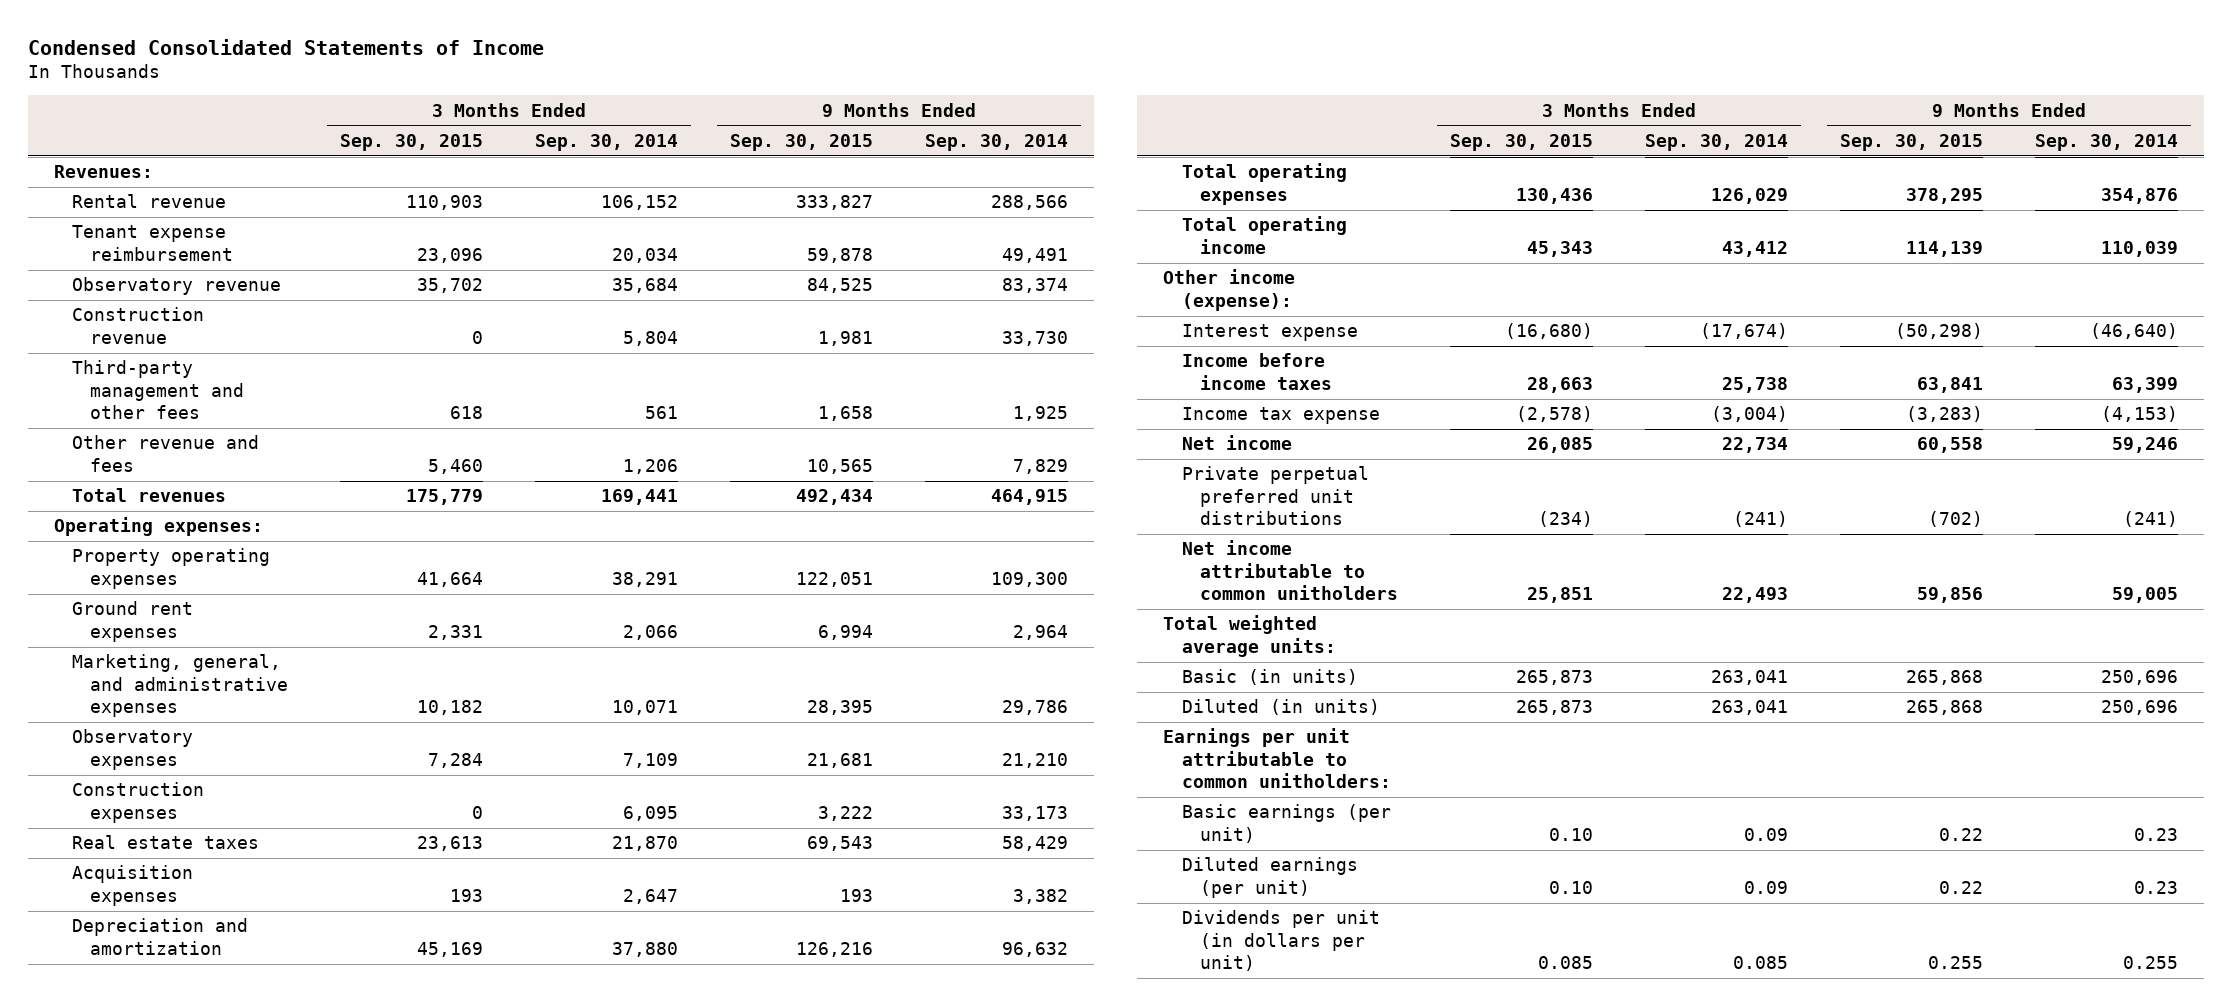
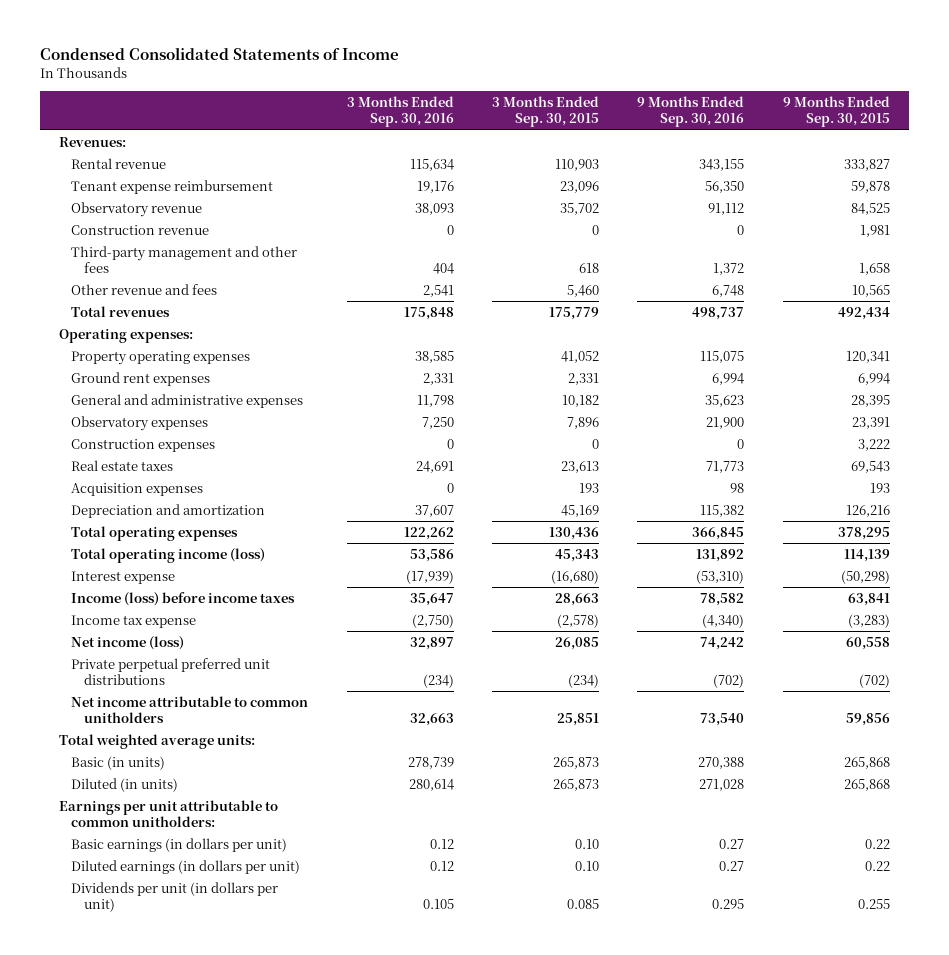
- | 3 Months Ended Sep. 30, 2015 | 3 Months Ended Sep. 30, 2014 | 9 Months Ended Sep. 30, 2015 | 9 Months Ended Sep. 30, 2014
+ | 3 Months Ended Sep. 30, 2016 | 3 Months Ended Sep. 30, 2015 | 9 Months Ended Sep. 30, 2016 | 9 Months Ended Sep. 30, 2015
- Property operating expenses | 41,664 | 38,291 | 122,051 | 109,300
+ Property operating expenses | 38,585 | 41,052 | 115,075 | 120,341
- Marketing, general, and administrative expenses | 10,182 | 10,071 | 28,395 | 29,786
- Observatory expenses | 7,284 | 7,109 | 21,681 | 21,210
+ General and administrative expenses | 11,798 | 10,182 | 35,623 | 28,395
+ Observatory expenses | 7,250 | 7,896 | 21,900 | 23,391
- Total operating income | 45,343 | 43,412 | 114,139 | 110,039
- Other income (expense):
+ Total operating income (loss) | 53,586 | 45,343 | 131,892 | 114,139
- Income before income taxes | 28,663 | 25,738 | 63,841 | 63,399
+ Income (loss) before income taxes | 35,647 | 28,663 | 78,582 | 63,841
- Net income | 26,085 | 22,734 | 60,558 | 59,246
+ Net income (loss) | 32,897 | 26,085 | 74,242 | 60,558
- Basic earnings (per unit) | 0.10 | 0.09 | 0.22 | 0.23
- Diluted earnings (per unit) | 0.10 | 0.09 | 0.22 | 0.23
+ Basic earnings (in dollars per unit) | 0.12 | 0.10 | 0.27 | 0.22
+ Diluted earnings (in dollars per unit) | 0.12 | 0.10 | 0.27 | 0.22

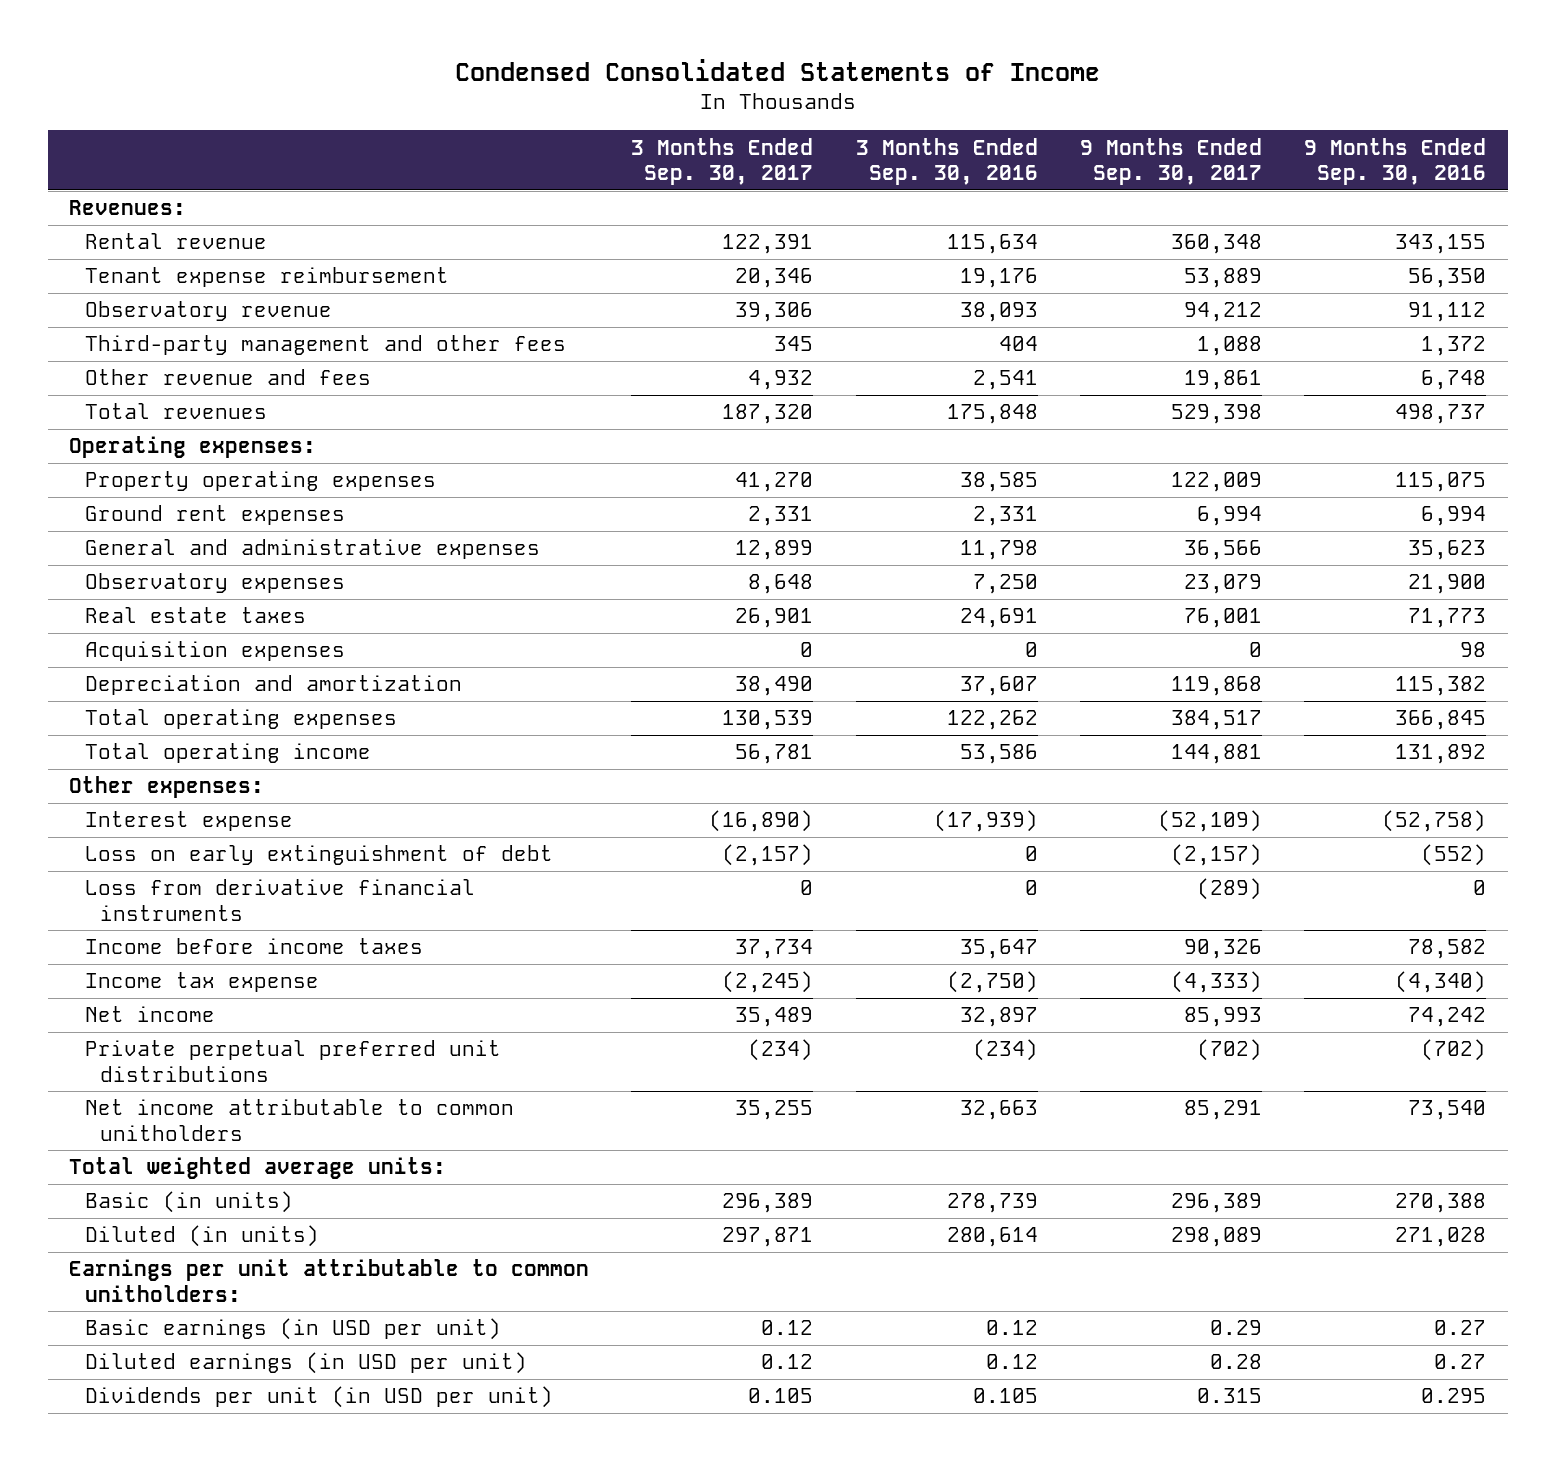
- | 3 Months Ended Sep. 30, 2016 | 3 Months Ended Sep. 30, 2015 | 9 Months Ended Sep. 30, 2016 | 9 Months Ended Sep. 30, 2015
+ | 3 Months Ended Sep. 30, 2017 | 3 Months Ended Sep. 30, 2016 | 9 Months Ended Sep. 30, 2017 | 9 Months Ended Sep. 30, 2016
- Construction revenue | 0 | 0 | 0 | 1,981
- Construction expenses | 0 | 0 | 0 | 3,222
- Total operating income (loss) | 53,586 | 45,343 | 131,892 | 114,139
- Interest expense | (17,939) | (16,680) | (53,310) | (50,298)
- Income (loss) before income taxes | 35,647 | 28,663 | 78,582 | 63,841
+ Total operating income | 56,781 | 53,586 | 144,881 | 131,892
+ Other expenses:
+ Interest expense | (16,890) | (17,939) | (52,109) | (52,758)
+ Loss on early extinguishment of debt | (2,157) | 0 | (2,157) | (552)
+ Loss from derivative financial instruments | 0 | 0 | (289) | 0
+ Income before income taxes | 37,734 | 35,647 | 90,326 | 78,582
- Net income (loss) | 32,897 | 26,085 | 74,242 | 60,558
+ Net income | 35,489 | 32,897 | 85,993 | 74,242
- Basic earnings (in dollars per unit) | 0.12 | 0.10 | 0.27 | 0.22
- Diluted earnings (in dollars per unit) | 0.12 | 0.10 | 0.27 | 0.22
- Dividends per unit (in dollars per unit) | 0.105 | 0.085 | 0.295 | 0.255
+ Basic earnings (in USD per unit) | 0.12 | 0.12 | 0.29 | 0.27
+ Diluted earnings (in USD per unit) | 0.12 | 0.12 | 0.28 | 0.27
+ Dividends per unit (in USD per unit) | 0.105 | 0.105 | 0.315 | 0.295

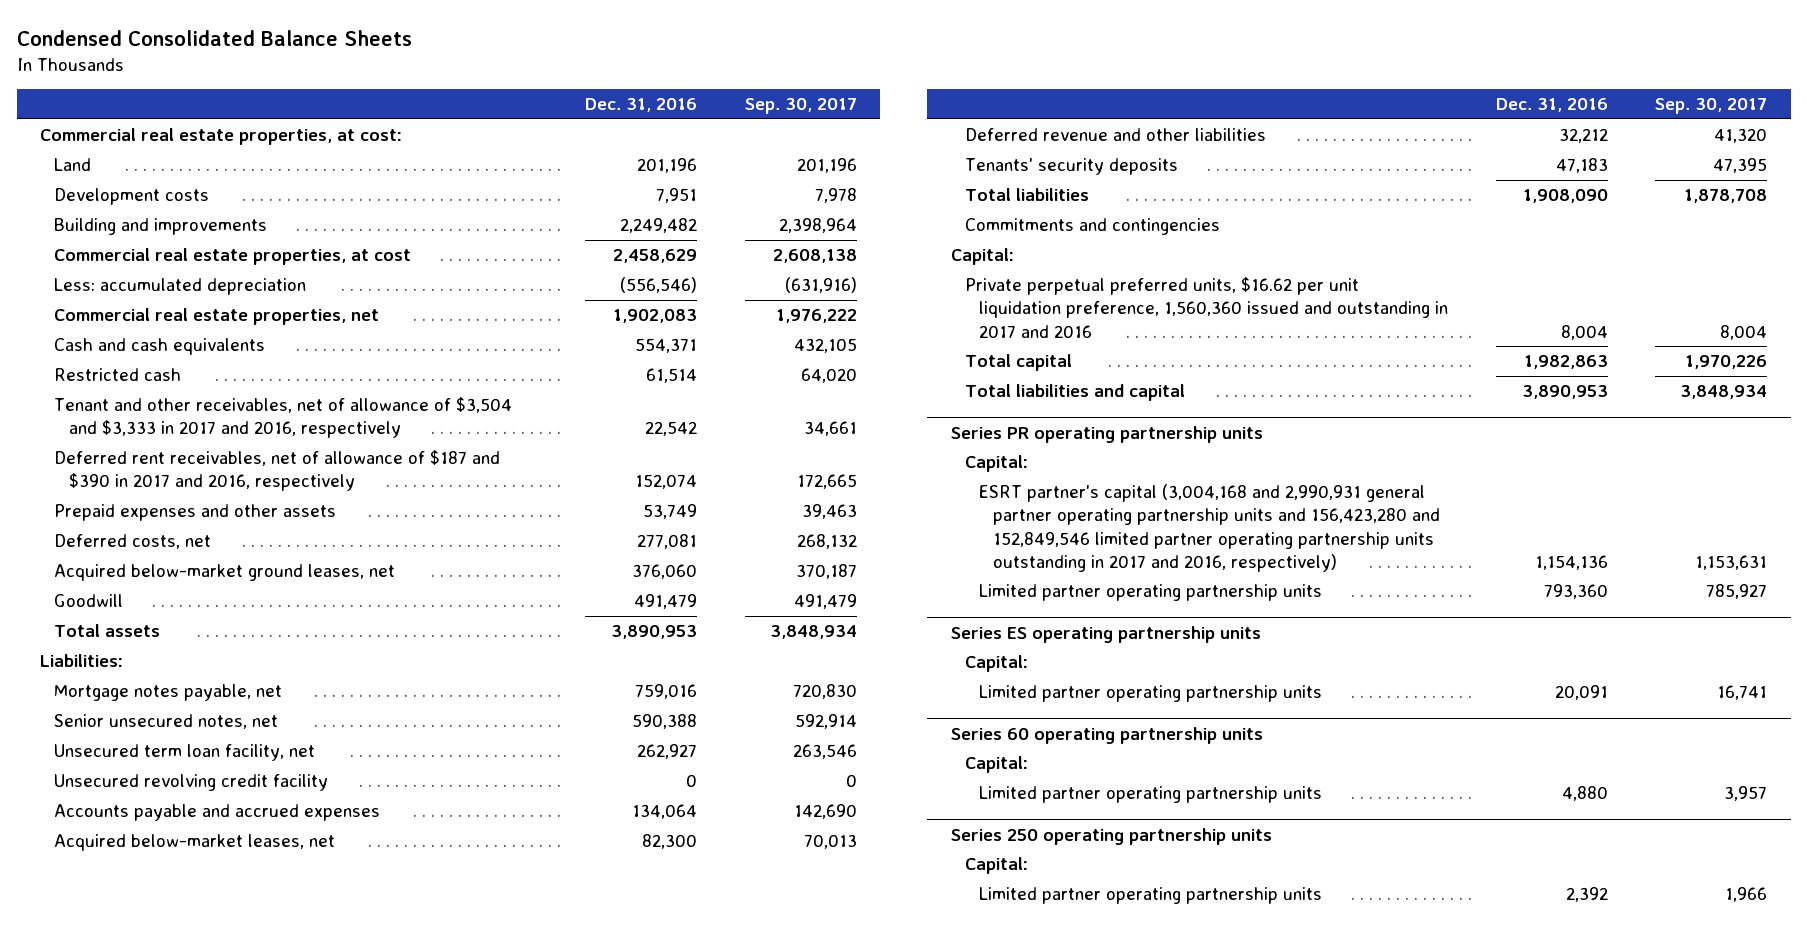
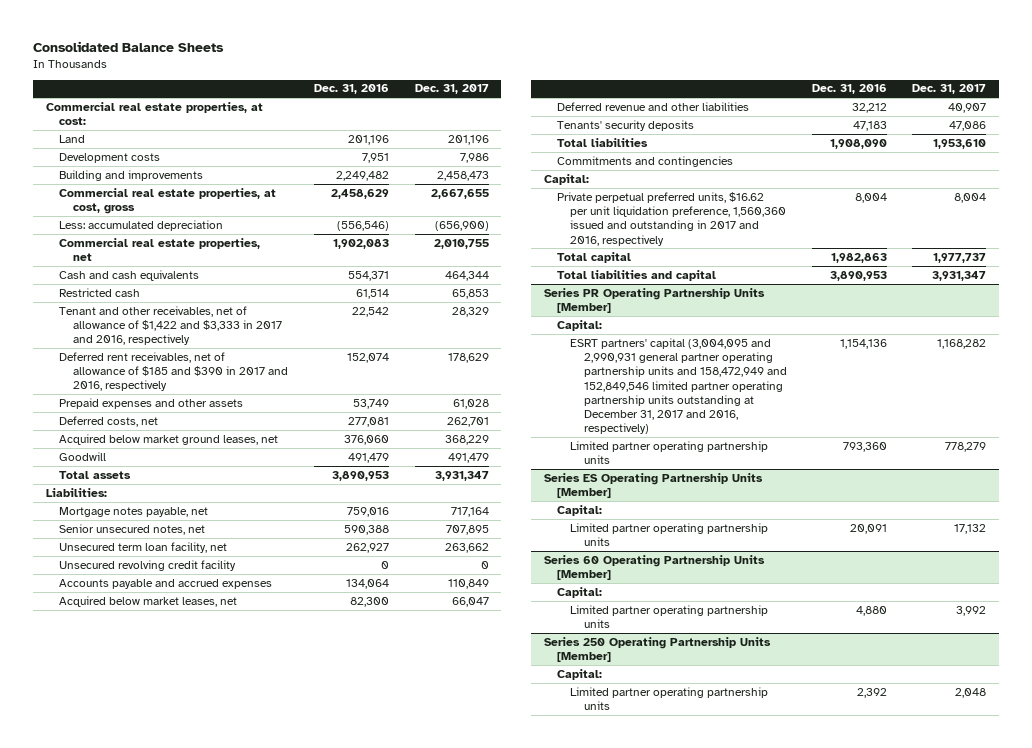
- Condensed Consolidated Balance Sheets
+ Consolidated Balance Sheets
- | Dec. 31, 2016 | Sep. 30, 2017
+ | Dec. 31, 2016 | Dec. 31, 2017
- Commercial real estate properties, at cost | 2,458,629 | 2,608,138
+ Commercial real estate properties, at cost, gross | 2,458,629 | 2,667,655
- Tenant and other receivables, net of allowance of $3,504 and $3,333 in 2017 and 2016, respectively | 22,542 | 34,661
- Deferred rent receivables, net of allowance of $187 and $390 in 2017 and 2016, respectively | 152,074 | 172,665
+ Tenant and other receivables, net of allowance of $1,422 and $3,333 in 2017 and 2016, respectively | 22,542 | 28,329
+ Deferred rent receivables, net of allowance of $185 and $390 in 2017 and 2016, respectively | 152,074 | 178,629
- Acquired below-market ground leases, net | 376,060 | 370,187
+ Acquired below market ground leases, net | 376,060 | 368,229
- Acquired below-market leases, net | 82,300 | 70,013
+ Acquired below market leases, net | 82,300 | 66,047
- Private perpetual preferred units, $16.62 per unit liquidation preference, 1,560,360 issued and outstanding in 2017 and 2016 | 8,004 | 8,004
+ Private perpetual preferred units, $16.62 per unit liquidation preference, 1,560,360 issued and outstanding in 2017 and 2016, respectively | 8,004 | 8,004
- Series PR operating partnership units
+ Series PR Operating Partnership Units [Member]
- ESRT partner's capital (3,004,168 and 2,990,931 general partner operating partnership units and 156,423,280 and 152,849,546 limited partner operating partnership units outstanding in 2017 and 2016, respectively) | 1,154,136 | 1,153,631
+ ESRT partners' capital (3,004,095 and 2,990,931 general partner operating partnership units and 158,472,949 and 152,849,546 limited partner operating partnership units outstanding at December 31, 2017 and 2016, respectively) | 1,154,136 | 1,168,282
- Series ES operating partnership units
+ Series ES Operating Partnership Units [Member]
- Series 60 operating partnership units
+ Series 60 Operating Partnership Units [Member]
- Series 250 operating partnership units
+ Series 250 Operating Partnership Units [Member]

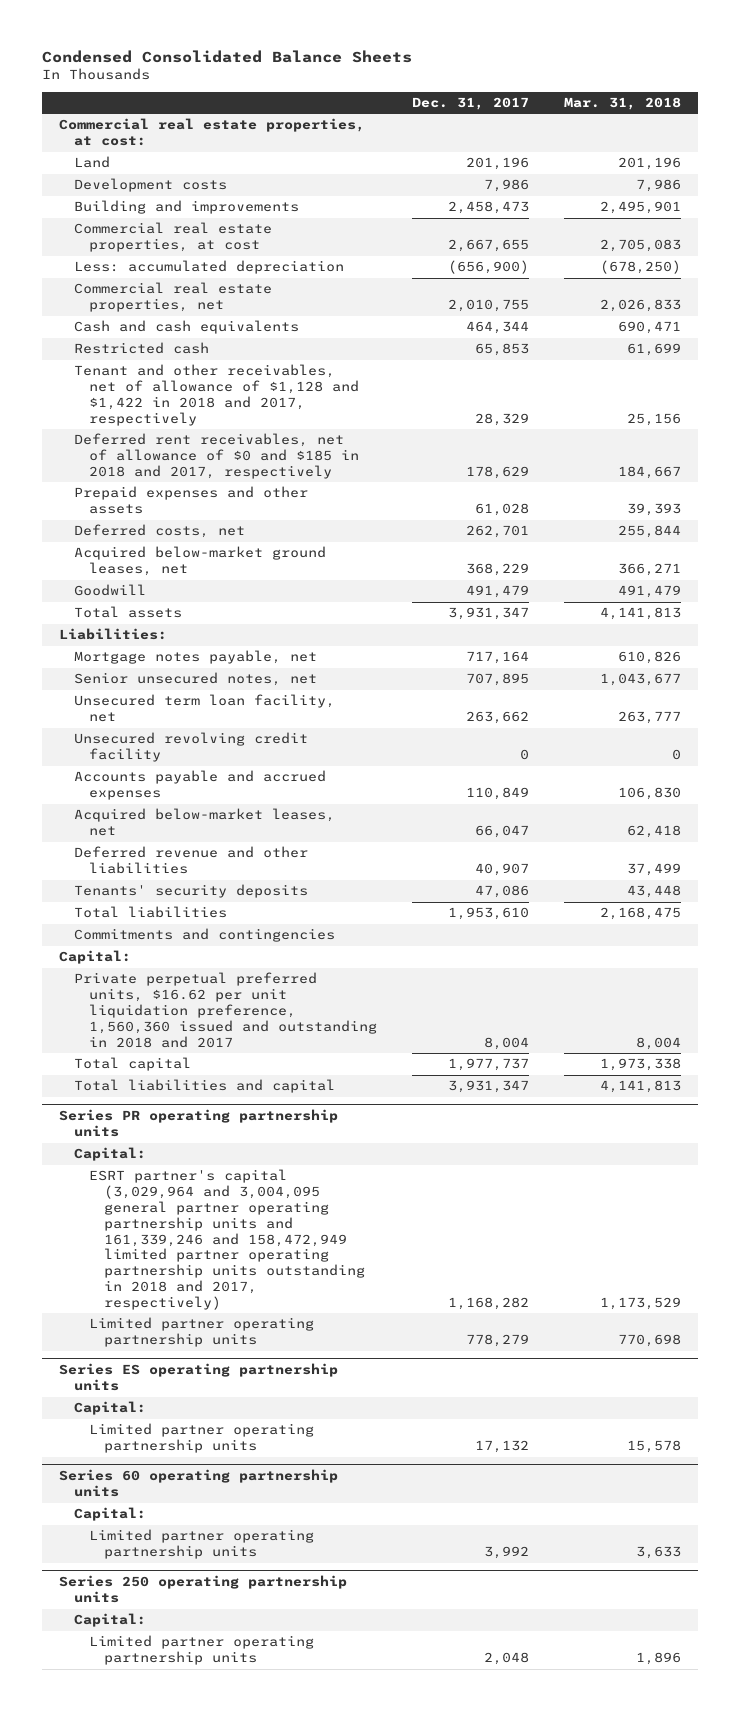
- Consolidated Balance Sheets
+ Condensed Consolidated Balance Sheets
- | Dec. 31, 2016 | Dec. 31, 2017
+ | Dec. 31, 2017 | Mar. 31, 2018
- Commercial real estate properties, at cost, gross | 2,458,629 | 2,667,655
+ Commercial real estate properties, at cost | 2,667,655 | 2,705,083
- Tenant and other receivables, net of allowance of $1,422 and $3,333 in 2017 and 2016, respectively | 22,542 | 28,329
- Deferred rent receivables, net of allowance of $185 and $390 in 2017 and 2016, respectively | 152,074 | 178,629
+ Tenant and other receivables, net of allowance of $1,128 and $1,422 in 2018 and 2017, respectively | 28,329 | 25,156
+ Deferred rent receivables, net of allowance of $0 and $185 in 2018 and 2017, respectively | 178,629 | 184,667
- Acquired below market ground leases, net | 376,060 | 368,229
+ Acquired below-market ground leases, net | 368,229 | 366,271
- Acquired below market leases, net | 82,300 | 66,047
+ Acquired below-market leases, net | 66,047 | 62,418
- Private perpetual preferred units, $16.62 per unit liquidation preference, 1,560,360 issued and outstanding in 2017 and 2016, respectively | 8,004 | 8,004
+ Private perpetual preferred units, $16.62 per unit liquidation preference, 1,560,360 issued and outstanding in 2018 and 2017 | 8,004 | 8,004
- Series PR Operating Partnership Units [Member]
+ Series PR operating partnership units
- ESRT partners' capital (3,004,095 and 2,990,931 general partner operating partnership units and 158,472,949 and 152,849,546 limited partner operating partnership units outstanding at December 31, 2017 and 2016, respectively) | 1,154,136 | 1,168,282
+ ESRT partner's capital (3,029,964 and 3,004,095 general partner operating partnership units and 161,339,246 and 158,472,949 limited partner operating partnership units outstanding in 2018 and 2017, respectively) | 1,168,282 | 1,173,529
- Series ES Operating Partnership Units [Member]
+ Series ES operating partnership units
- Series 60 Operating Partnership Units [Member]
+ Series 60 operating partnership units
- Series 250 Operating Partnership Units [Member]
+ Series 250 operating partnership units

